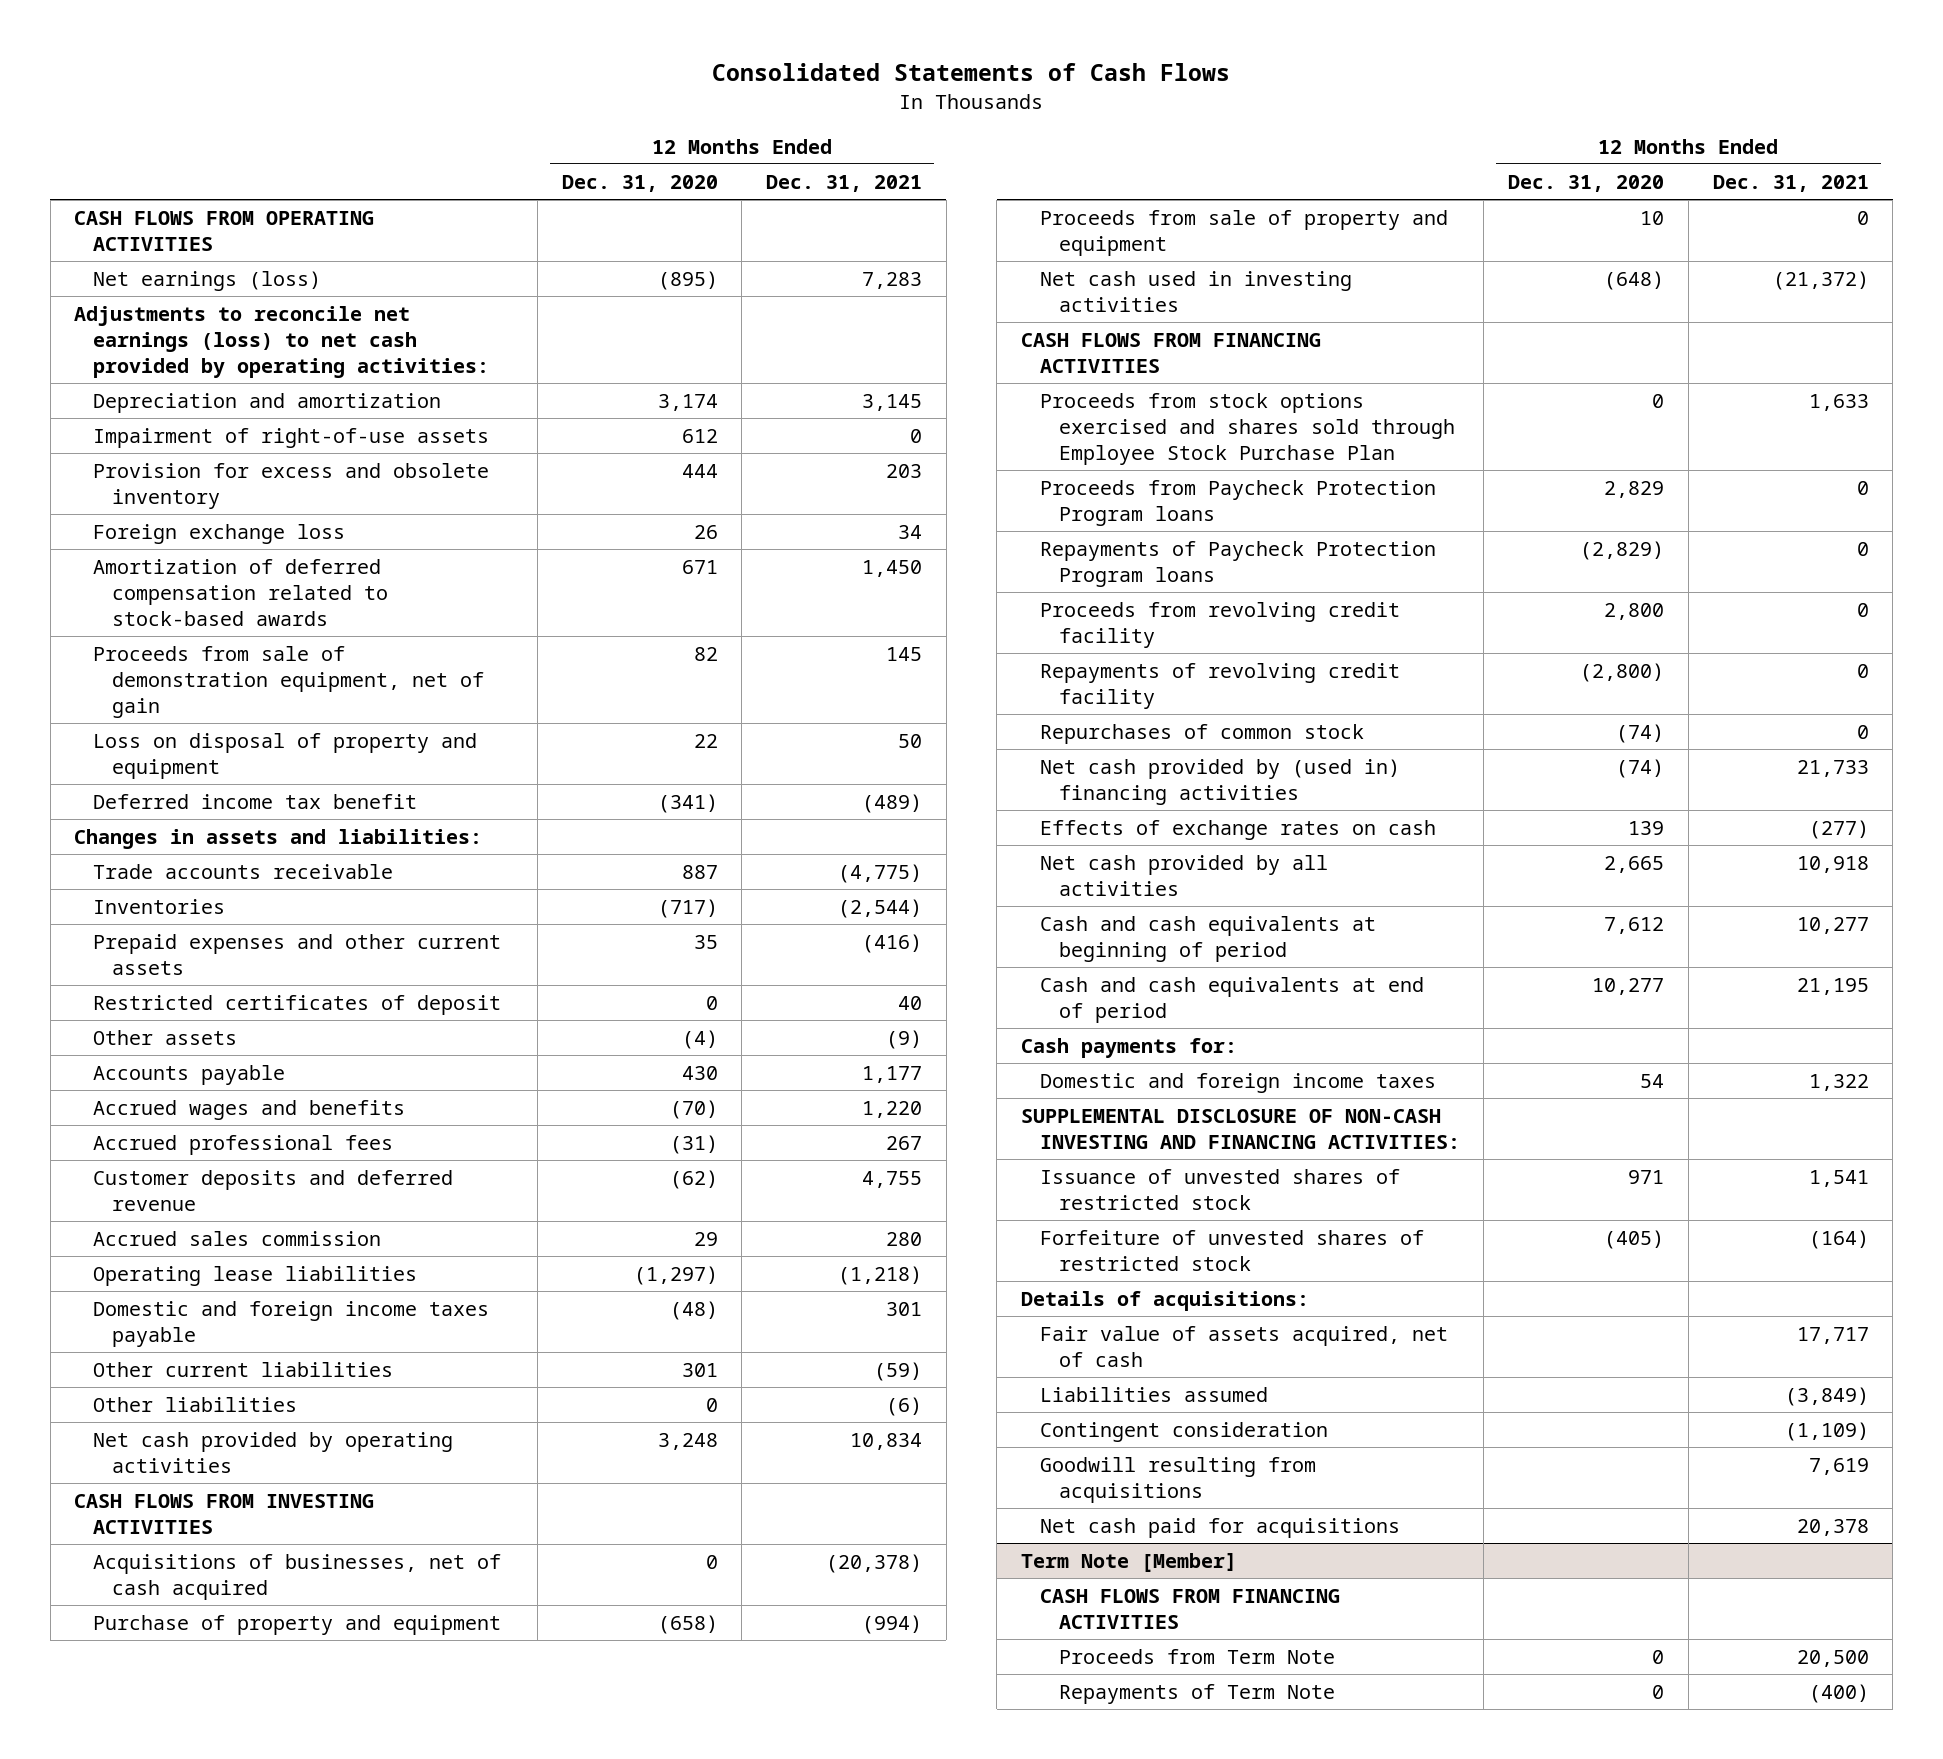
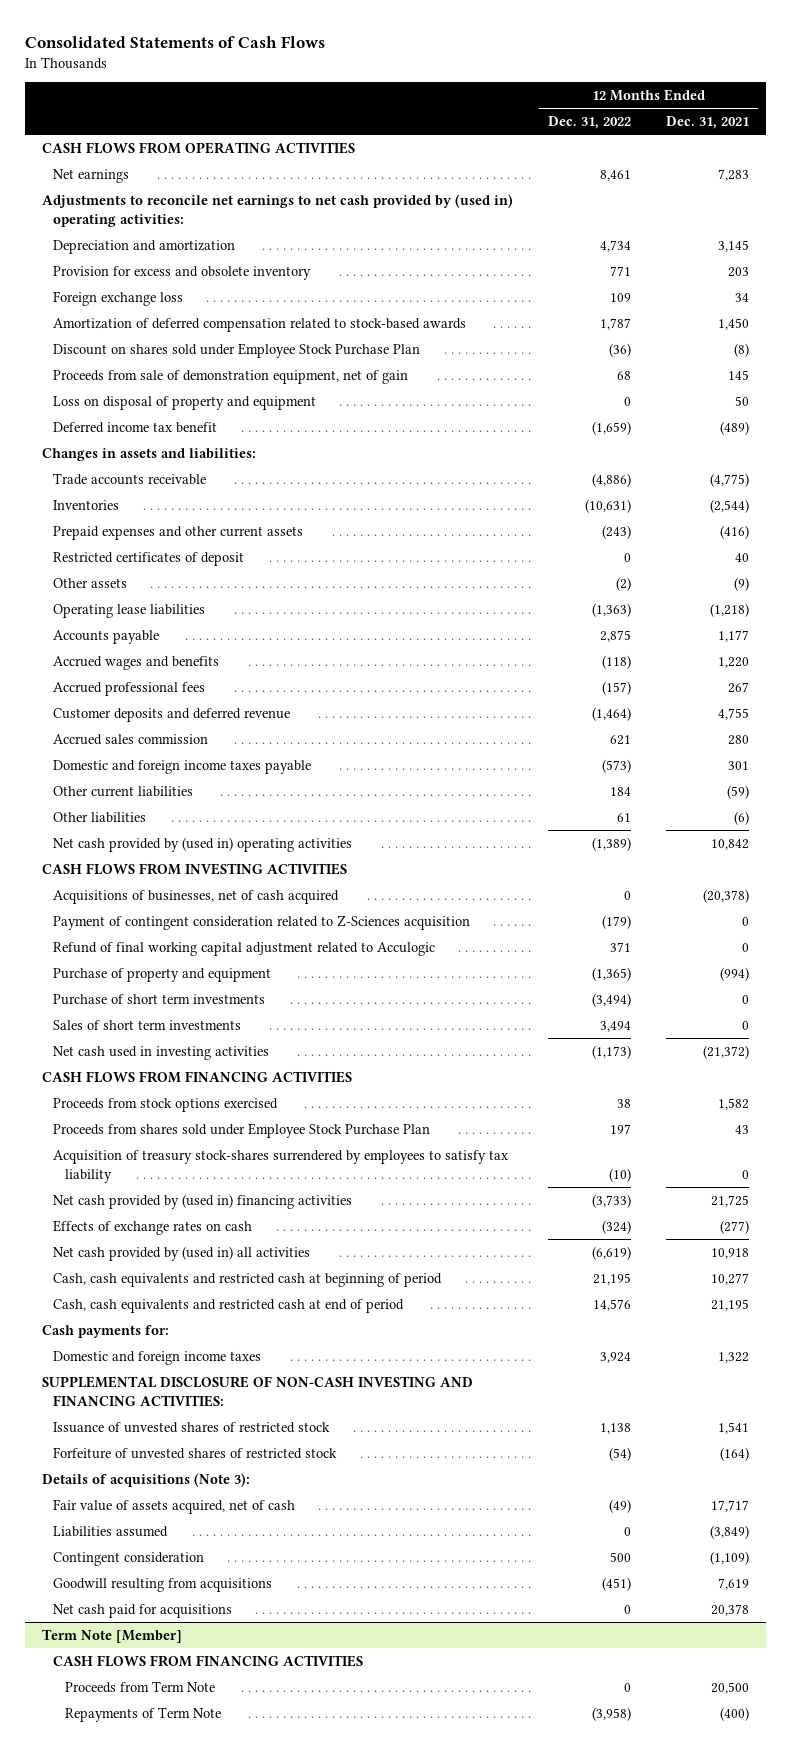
- | 12 Months Ended Dec. 31, 2020 | 12 Months Ended Dec. 31, 2021
+ | 12 Months Ended Dec. 31, 2022 | 12 Months Ended Dec. 31, 2021
- Net earnings (loss) | (895) | 7,283
- Adjustments to reconcile net earnings (loss) to net cash provided by operating activities:
+ Net earnings | 8,461 | 7,283
+ Adjustments to reconcile net earnings to net cash provided by (used in) operating activities:
- Impairment of right-of-use assets | 612 | 0
+ Discount on shares sold under Employee Stock Purchase Plan | (36) | (8)
moved up: Operating lease liabilities | (1,363) | (1,218)
- Net cash provided by operating activities | 3,248 | 10,834
+ Net cash provided by (used in) operating activities | (1,389) | 10,842
+ Payment of contingent consideration related to Z-Sciences acquisition | (179) | 0
+ Refund of final working capital adjustment related to Acculogic | 371 | 0
- Proceeds from sale of property and equipment | 10 | 0
+ Purchase of short term investments | (3,494) | 0
+ Sales of short term investments | 3,494 | 0
- Proceeds from stock options exercised and shares sold through Employee Stock Purchase Plan | 0 | 1,633
- Proceeds from Paycheck Protection Program loans | 2,829 | 0
- Repayments of Paycheck Protection Program loans | (2,829) | 0
- Proceeds from revolving credit facility | 2,800 | 0
- Repayments of revolving credit facility | (2,800) | 0
- Repurchases of common stock | (74) | 0
- Net cash provided by (used in) financing activities | (74) | 21,733
+ Proceeds from stock options exercised | 38 | 1,582
+ Proceeds from shares sold under Employee Stock Purchase Plan | 197 | 43
+ Acquisition of treasury stock-shares surrendered by employees to satisfy tax liability | (10) | 0
+ Net cash provided by (used in) financing activities | (3,733) | 21,725
- Net cash provided by all activities | 2,665 | 10,918
- Cash and cash equivalents at beginning of period | 7,612 | 10,277
- Cash and cash equivalents at end of period | 10,277 | 21,195
+ Net cash provided by (used in) all activities | (6,619) | 10,918
+ Cash, cash equivalents and restricted cash at beginning of period | 21,195 | 10,277
+ Cash, cash equivalents and restricted cash at end of period | 14,576 | 21,195
- Details of acquisitions:
+ Details of acquisitions (Note 3):

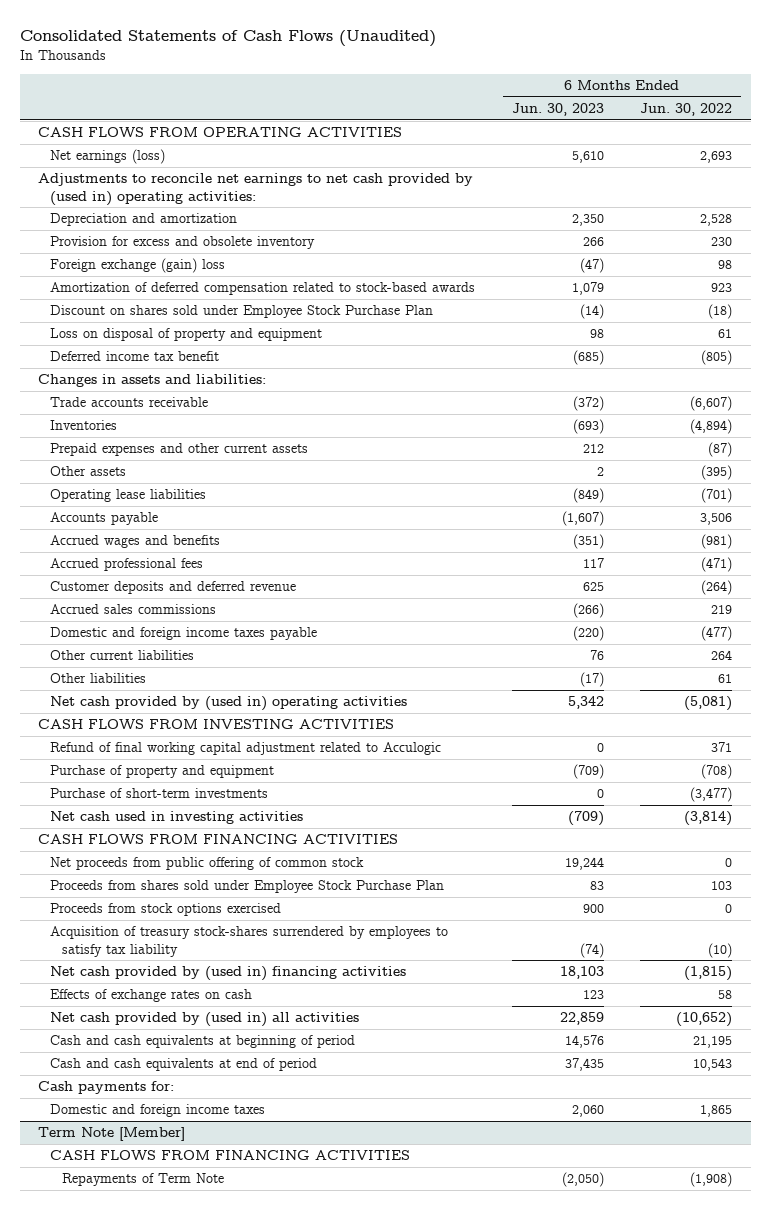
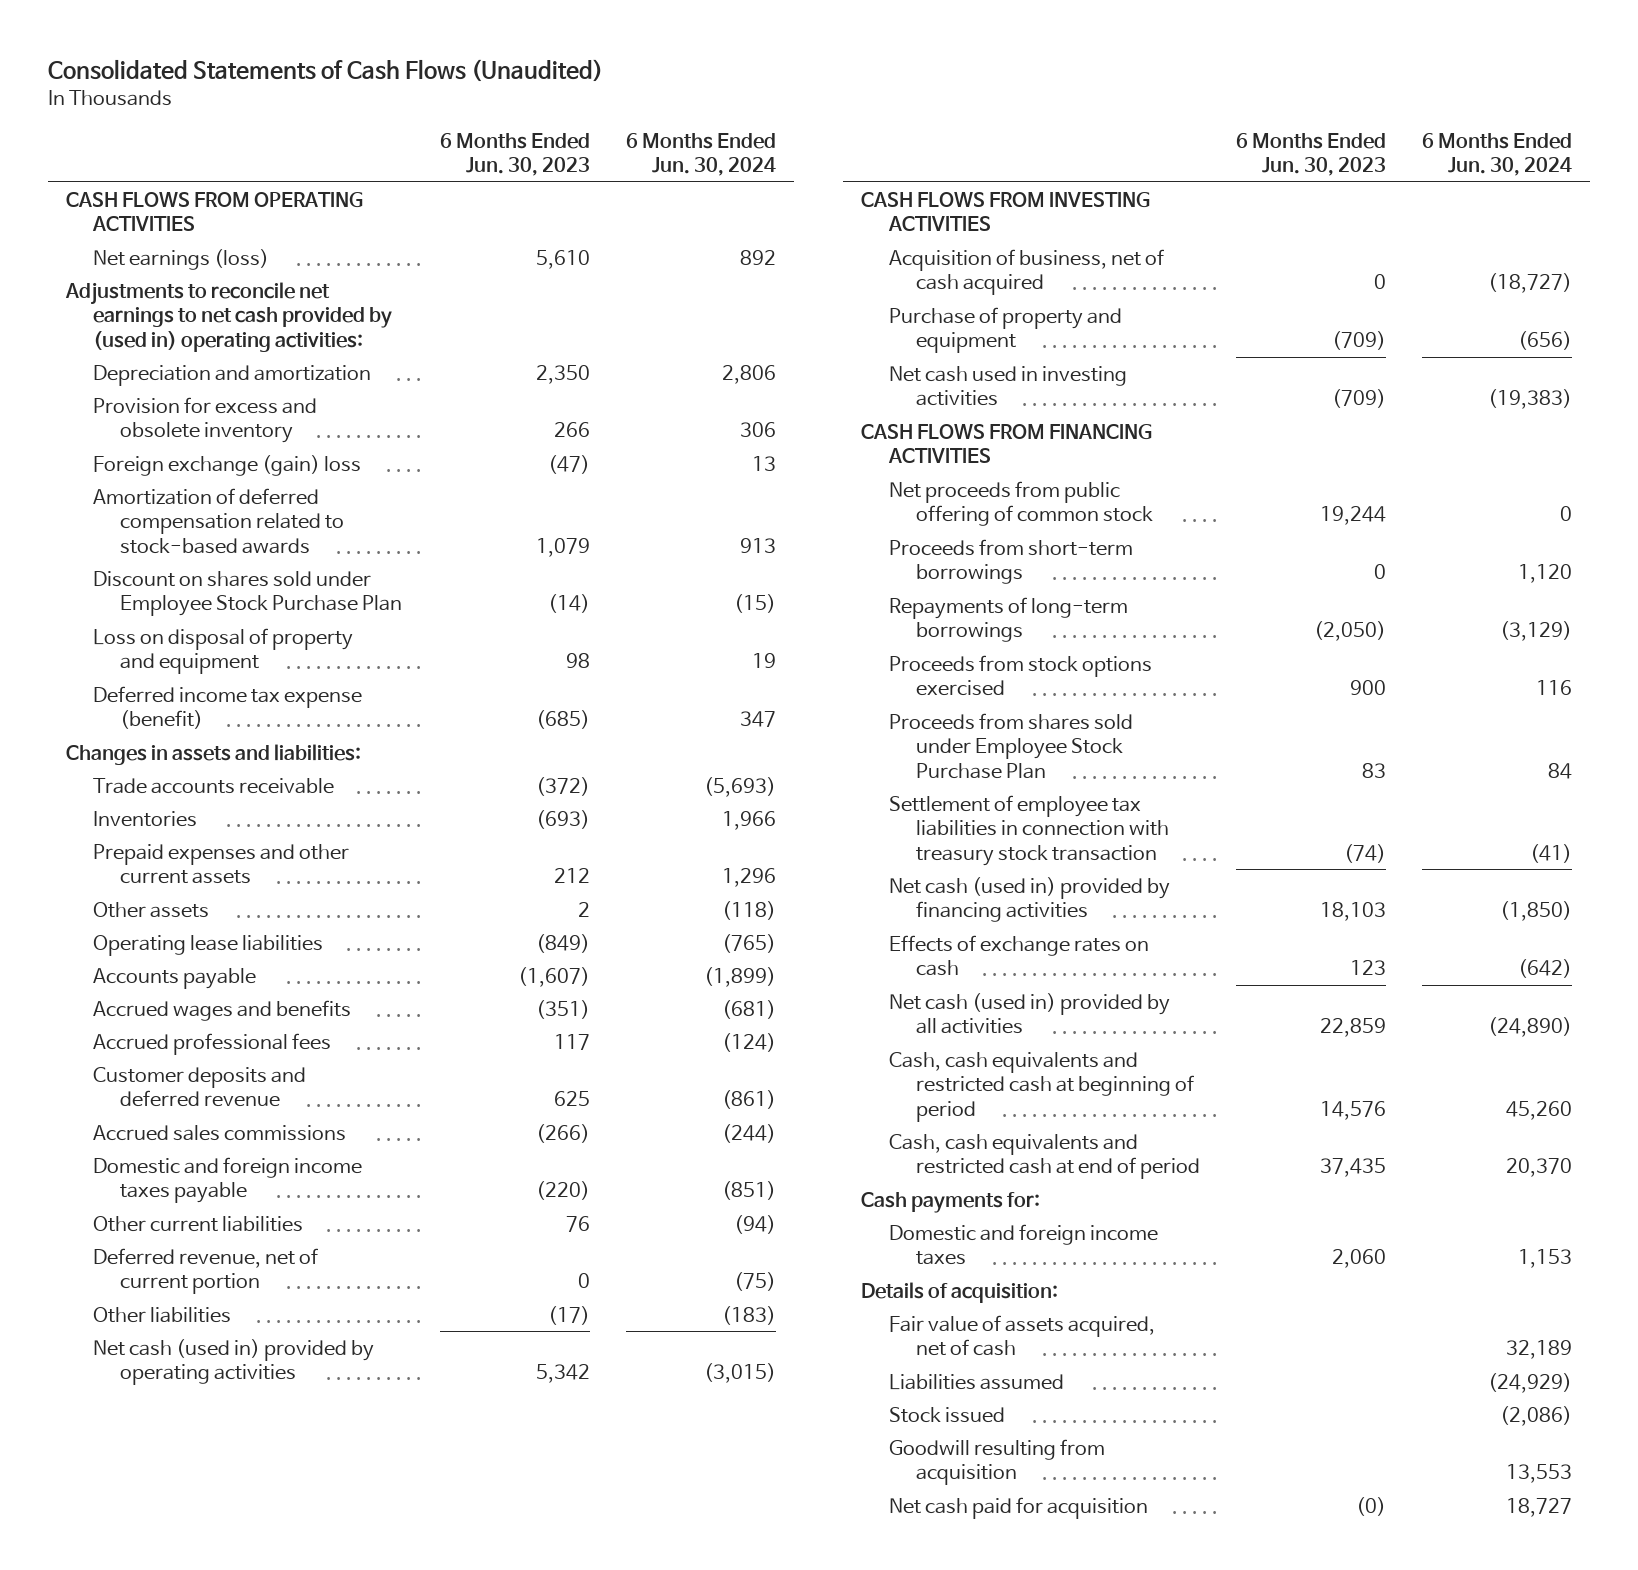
- | 6 Months Ended Jun. 30, 2023 | 6 Months Ended Jun. 30, 2022
+ | 6 Months Ended Jun. 30, 2023 | 6 Months Ended Jun. 30, 2024
- Deferred income tax benefit | (685) | (805)
+ Deferred income tax expense (benefit) | (685) | 347
+ Deferred revenue, net of current portion | 0 | (75)
- Net cash provided by (used in) operating activities | 5,342 | (5,081)
+ Net cash (used in) provided by operating activities | 5,342 | (3,015)
- Refund of final working capital adjustment related to Acculogic | 0 | 371
+ Acquisition of business, net of cash acquired | 0 | (18,727)
- Purchase of short-term investments | 0 | (3,477)
+ Proceeds from short-term borrowings | 0 | 1,120
+ Repayments of long-term borrowings | (2,050) | (3,129)
- Acquisition of treasury stock-shares surrendered by employees to satisfy tax liability | (74) | (10)
- Net cash provided by (used in) financing activities | 18,103 | (1,815)
moved down: Proceeds from shares sold under Employee Stock Purchase Plan | 83 | 84
+ Settlement of employee tax liabilities in connection with treasury stock transaction | (74) | (41)
+ Net cash (used in) provided by financing activities | 18,103 | (1,850)
- Net cash provided by (used in) all activities | 22,859 | (10,652)
- Cash and cash equivalents at beginning of period | 14,576 | 21,195
- Cash and cash equivalents at end of period | 37,435 | 10,543
+ Net cash (used in) provided by all activities | 22,859 | (24,890)
+ Cash, cash equivalents and restricted cash at beginning of period | 14,576 | 45,260
+ Cash, cash equivalents and restricted cash at end of period | 37,435 | 20,370
- Term Note [Member]
- CASH FLOWS FROM FINANCING ACTIVITIES
- Repayments of Term Note | (2,050) | (1,908)
+ Details of acquisition:
+ Fair value of assets acquired, net of cash | | 32,189
+ Liabilities assumed | | (24,929)
+ Stock issued | | (2,086)
+ Goodwill resulting from acquisition | | 13,553
+ Net cash paid for acquisition | (0) | 18,727

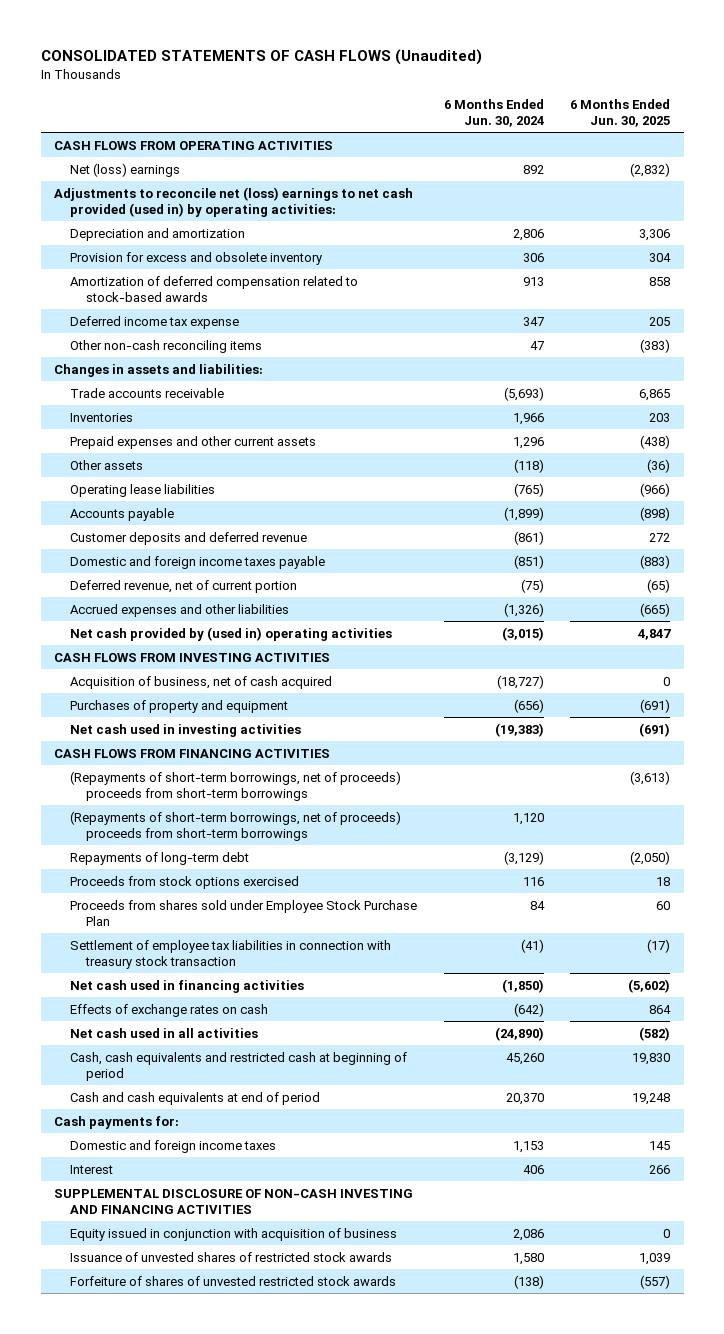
- Consolidated Statements of Cash Flows (Unaudited)
+ CONSOLIDATED STATEMENTS OF CASH FLOWS (Unaudited)
- | 6 Months Ended Jun. 30, 2023 | 6 Months Ended Jun. 30, 2024
+ | 6 Months Ended Jun. 30, 2024 | 6 Months Ended Jun. 30, 2025
- Net earnings (loss) | 5,610 | 892
- Adjustments to reconcile net earnings to net cash provided by (used in) operating activities:
+ Net (loss) earnings | 892 | (2,832)
+ Adjustments to reconcile net (loss) earnings to net cash provided (used in) by operating activities:
- Foreign exchange (gain) loss | (47) | 13
- Discount on shares sold under Employee Stock Purchase Plan | (14) | (15)
- Loss on disposal of property and equipment | 98 | 19
- Deferred income tax expense (benefit) | (685) | 347
+ Deferred income tax expense | 347 | 205
+ Other non-cash reconciling items | 47 | (383)
- Accrued wages and benefits | (351) | (681)
- Accrued professional fees | 117 | (124)
- Accrued sales commissions | (266) | (244)
- Other current liabilities | 76 | (94)
- Other liabilities | (17) | (183)
- Net cash (used in) provided by operating activities | 5,342 | (3,015)
+ Accrued expenses and other liabilities | (1,326) | (665)
+ Net cash provided by (used in) operating activities | (3,015) | 4,847
- Purchase of property and equipment | (709) | (656)
+ Purchases of property and equipment | (656) | (691)
- Net proceeds from public offering of common stock | 19,244 | 0
- Proceeds from short-term borrowings | 0 | 1,120
- Repayments of long-term borrowings | (2,050) | (3,129)
+ (Repayments of short-term borrowings, net of proceeds) proceeds from short-term borrowings | | (3,613)
+ (Repayments of short-term borrowings, net of proceeds) proceeds from short-term borrowings | 1,120 |
+ Repayments of long-term debt | (3,129) | (2,050)
- Net cash (used in) provided by financing activities | 18,103 | (1,850)
+ Net cash used in financing activities | (1,850) | (5,602)
- Net cash (used in) provided by all activities | 22,859 | (24,890)
+ Net cash used in all activities | (24,890) | (582)
- Cash, cash equivalents and restricted cash at end of period | 37,435 | 20,370
+ Cash and cash equivalents at end of period | 20,370 | 19,248
- Details of acquisition:
- Fair value of assets acquired, net of cash | | 32,189
- Liabilities assumed | | (24,929)
- Stock issued | | (2,086)
- Goodwill resulting from acquisition | | 13,553
- Net cash paid for acquisition | (0) | 18,727
+ Interest | 406 | 266
+ SUPPLEMENTAL DISCLOSURE OF NON-CASH INVESTING AND FINANCING ACTIVITIES
+ Equity issued in conjunction with acquisition of business | 2,086 | 0
+ Issuance of unvested shares of restricted stock awards | 1,580 | 1,039
+ Forfeiture of shares of unvested restricted stock awards | (138) | (557)

